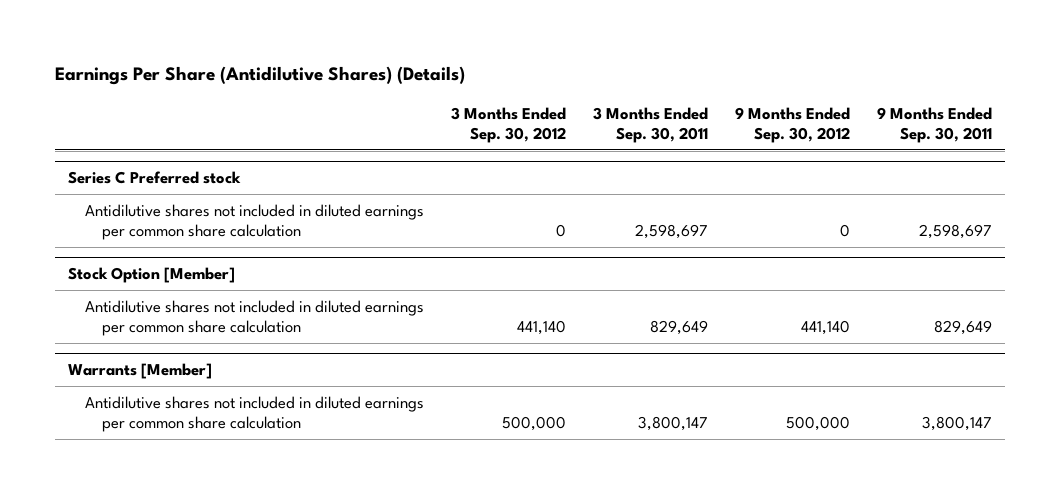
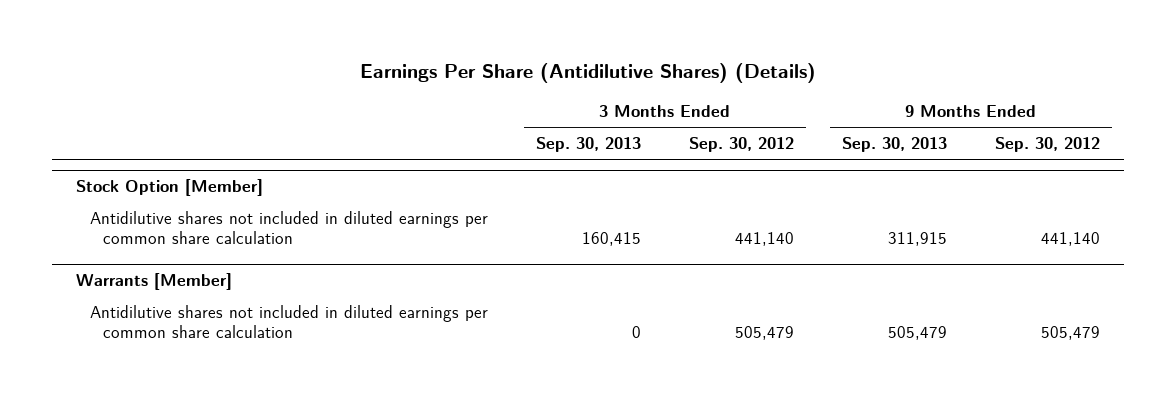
- | 3 Months Ended Sep. 30, 2012 | 3 Months Ended Sep. 30, 2011 | 9 Months Ended Sep. 30, 2012 | 9 Months Ended Sep. 30, 2011
+ | 3 Months Ended Sep. 30, 2013 | 3 Months Ended Sep. 30, 2012 | 9 Months Ended Sep. 30, 2013 | 9 Months Ended Sep. 30, 2012
- Series C Preferred stock
- Antidilutive shares not included in diluted earnings per common share calculation | 0 | 2,598,697 | 0 | 2,598,697
@ Warrants [Member]
- Antidilutive shares not included in diluted earnings per common share calculation | 500,000 | 3,800,147 | 500,000 | 3,800,147
+ Antidilutive shares not included in diluted earnings per common share calculation | 0 | 505,479 | 505,479 | 505,479

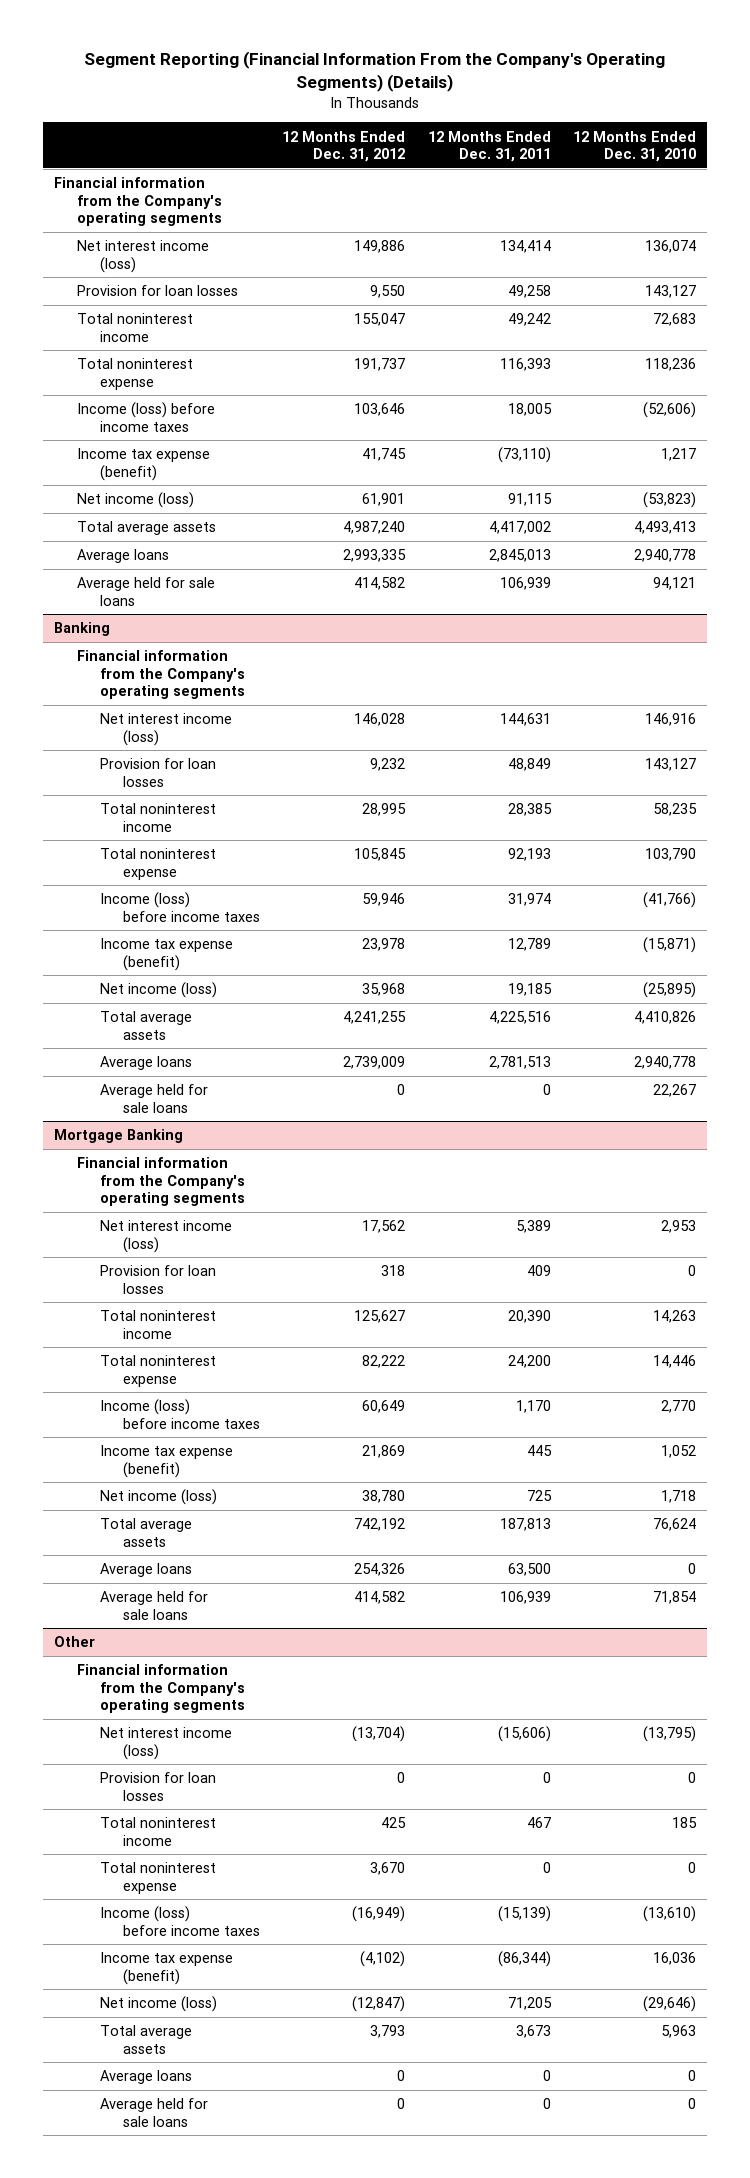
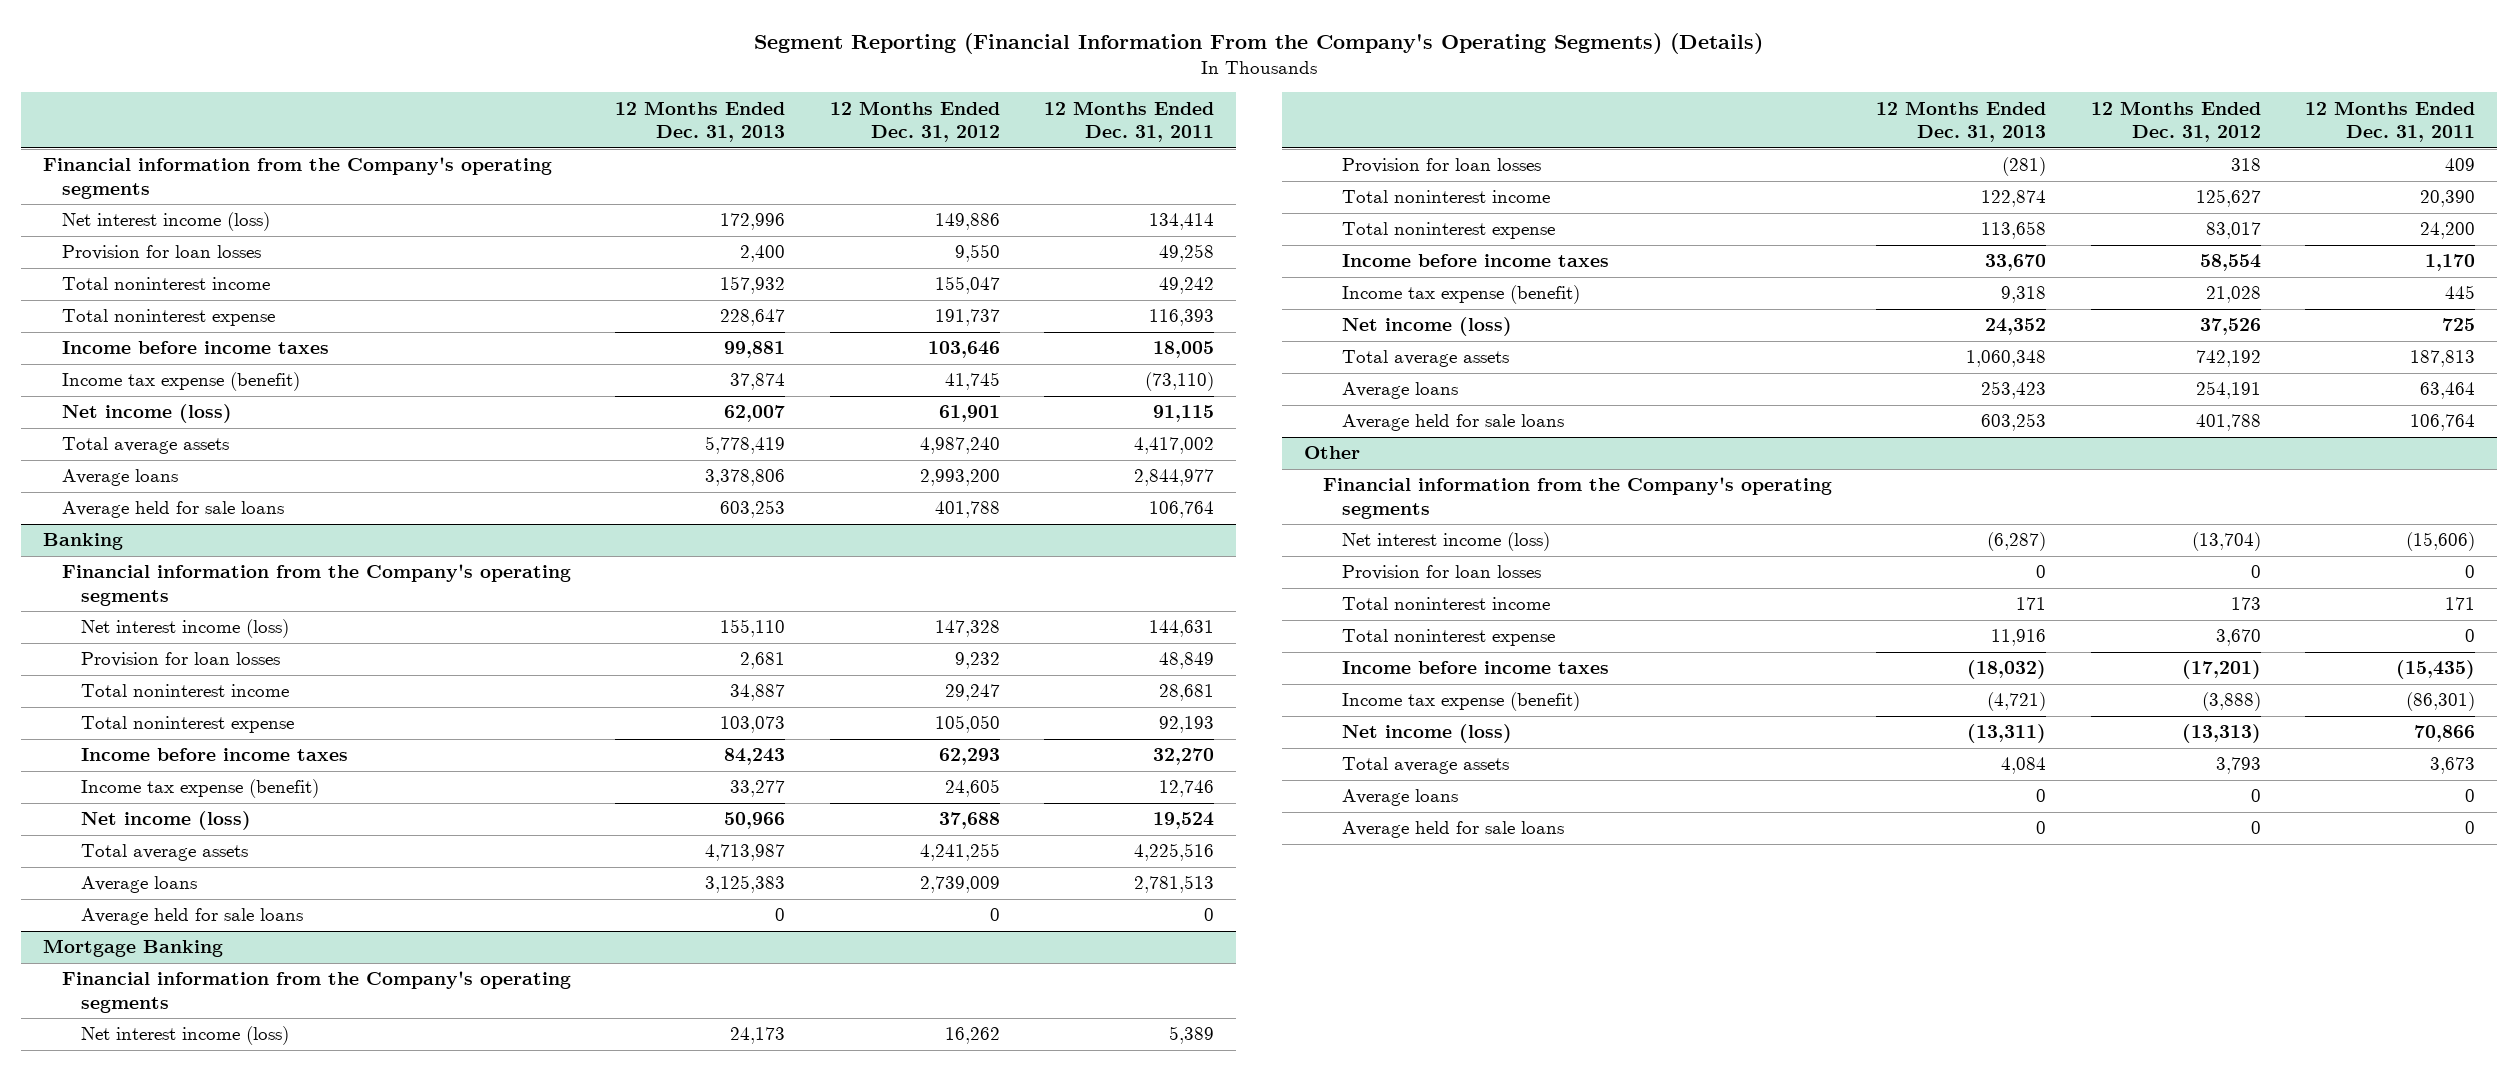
- | 12 Months Ended Dec. 31, 2012 | 12 Months Ended Dec. 31, 2011 | 12 Months Ended Dec. 31, 2010
+ | 12 Months Ended Dec. 31, 2013 | 12 Months Ended Dec. 31, 2012 | 12 Months Ended Dec. 31, 2011
- Income (loss) before income taxes | 103,646 | 18,005 | (52,606)
+ Income before income taxes | 99,881 | 103,646 | 18,005
- Average loans | 2,993,335 | 2,845,013 | 2,940,778
- Average held for sale loans | 414,582 | 106,939 | 94,121
+ Average loans | 3,378,806 | 2,993,200 | 2,844,977
+ Average held for sale loans | 603,253 | 401,788 | 106,764
@ Banking
- Net interest income (loss) | 146,028 | 144,631 | 146,916
+ Net interest income (loss) | 155,110 | 147,328 | 144,631
- Total noninterest income | 28,995 | 28,385 | 58,235
- Total noninterest expense | 105,845 | 92,193 | 103,790
- Income (loss) before income taxes | 59,946 | 31,974 | (41,766)
- Income tax expense (benefit) | 23,978 | 12,789 | (15,871)
- Net income (loss) | 35,968 | 19,185 | (25,895)
+ Total noninterest income | 34,887 | 29,247 | 28,681
+ Total noninterest expense | 103,073 | 105,050 | 92,193
+ Income before income taxes | 84,243 | 62,293 | 32,270
+ Income tax expense (benefit) | 33,277 | 24,605 | 12,746
+ Net income (loss) | 50,966 | 37,688 | 19,524
@ Mortgage Banking
- Net interest income (loss) | 17,562 | 5,389 | 2,953
+ Net interest income (loss) | 24,173 | 16,262 | 5,389
- Total noninterest expense | 82,222 | 24,200 | 14,446
- Income (loss) before income taxes | 60,649 | 1,170 | 2,770
- Income tax expense (benefit) | 21,869 | 445 | 1,052
- Net income (loss) | 38,780 | 725 | 1,718
+ Total noninterest expense | 113,658 | 83,017 | 24,200
+ Income before income taxes | 33,670 | 58,554 | 1,170
+ Income tax expense (benefit) | 9,318 | 21,028 | 445
+ Net income (loss) | 24,352 | 37,526 | 725
- Average loans | 254,326 | 63,500 | 0
- Average held for sale loans | 414,582 | 106,939 | 71,854
+ Average loans | 253,423 | 254,191 | 63,464
+ Average held for sale loans | 603,253 | 401,788 | 106,764
@ Other
- Total noninterest income | 425 | 467 | 185
+ Total noninterest income | 171 | 173 | 171
- Income (loss) before income taxes | (16,949) | (15,139) | (13,610)
- Income tax expense (benefit) | (4,102) | (86,344) | 16,036
- Net income (loss) | (12,847) | 71,205 | (29,646)
+ Income before income taxes | (18,032) | (17,201) | (15,435)
+ Income tax expense (benefit) | (4,721) | (3,888) | (86,301)
+ Net income (loss) | (13,311) | (13,313) | 70,866

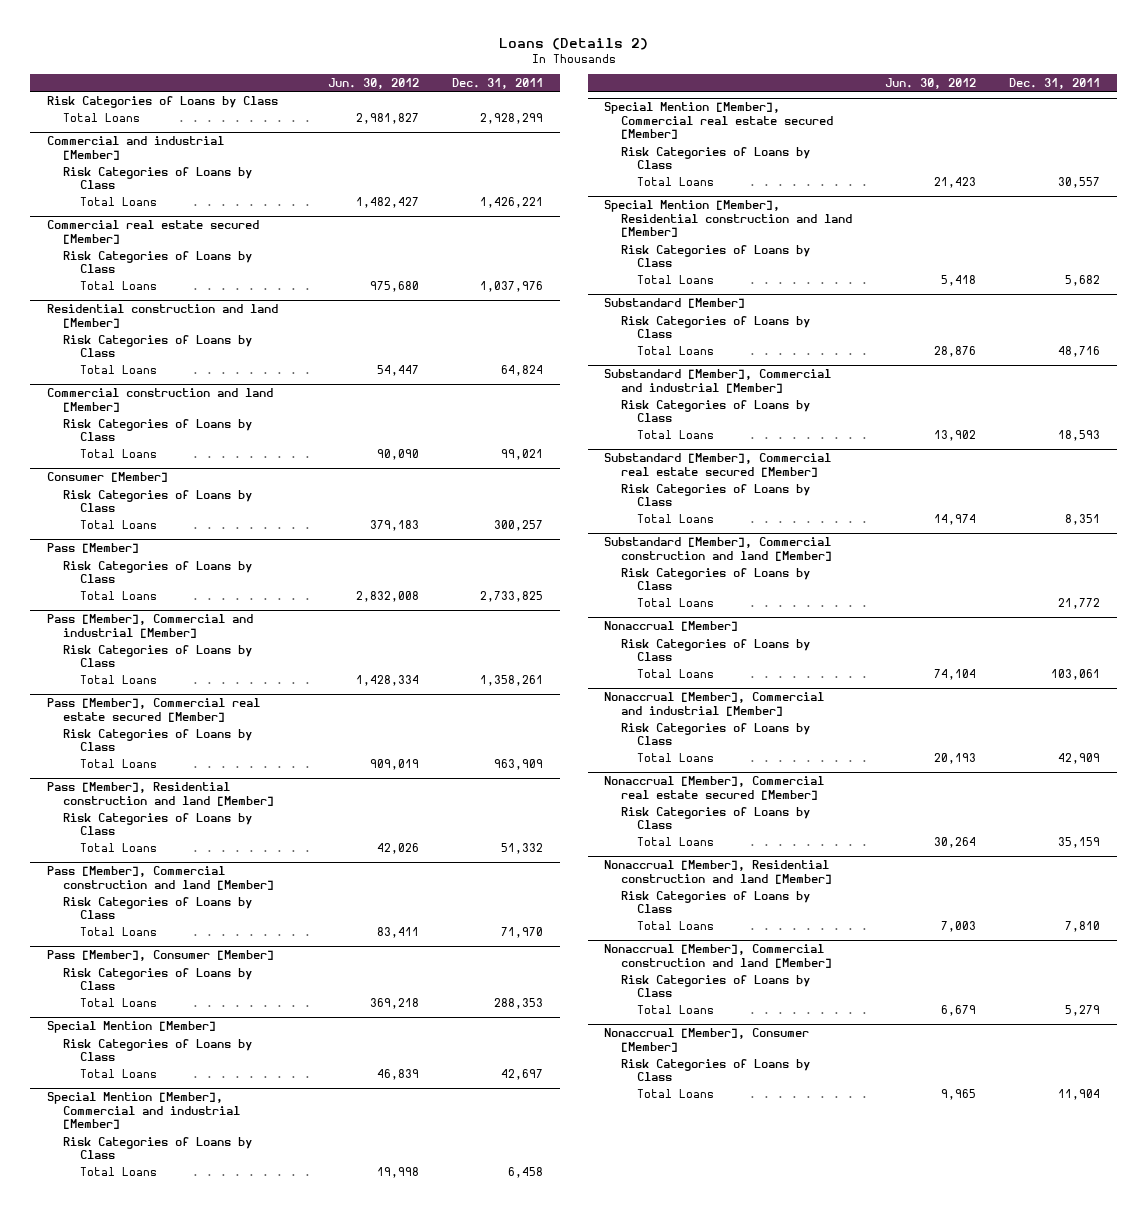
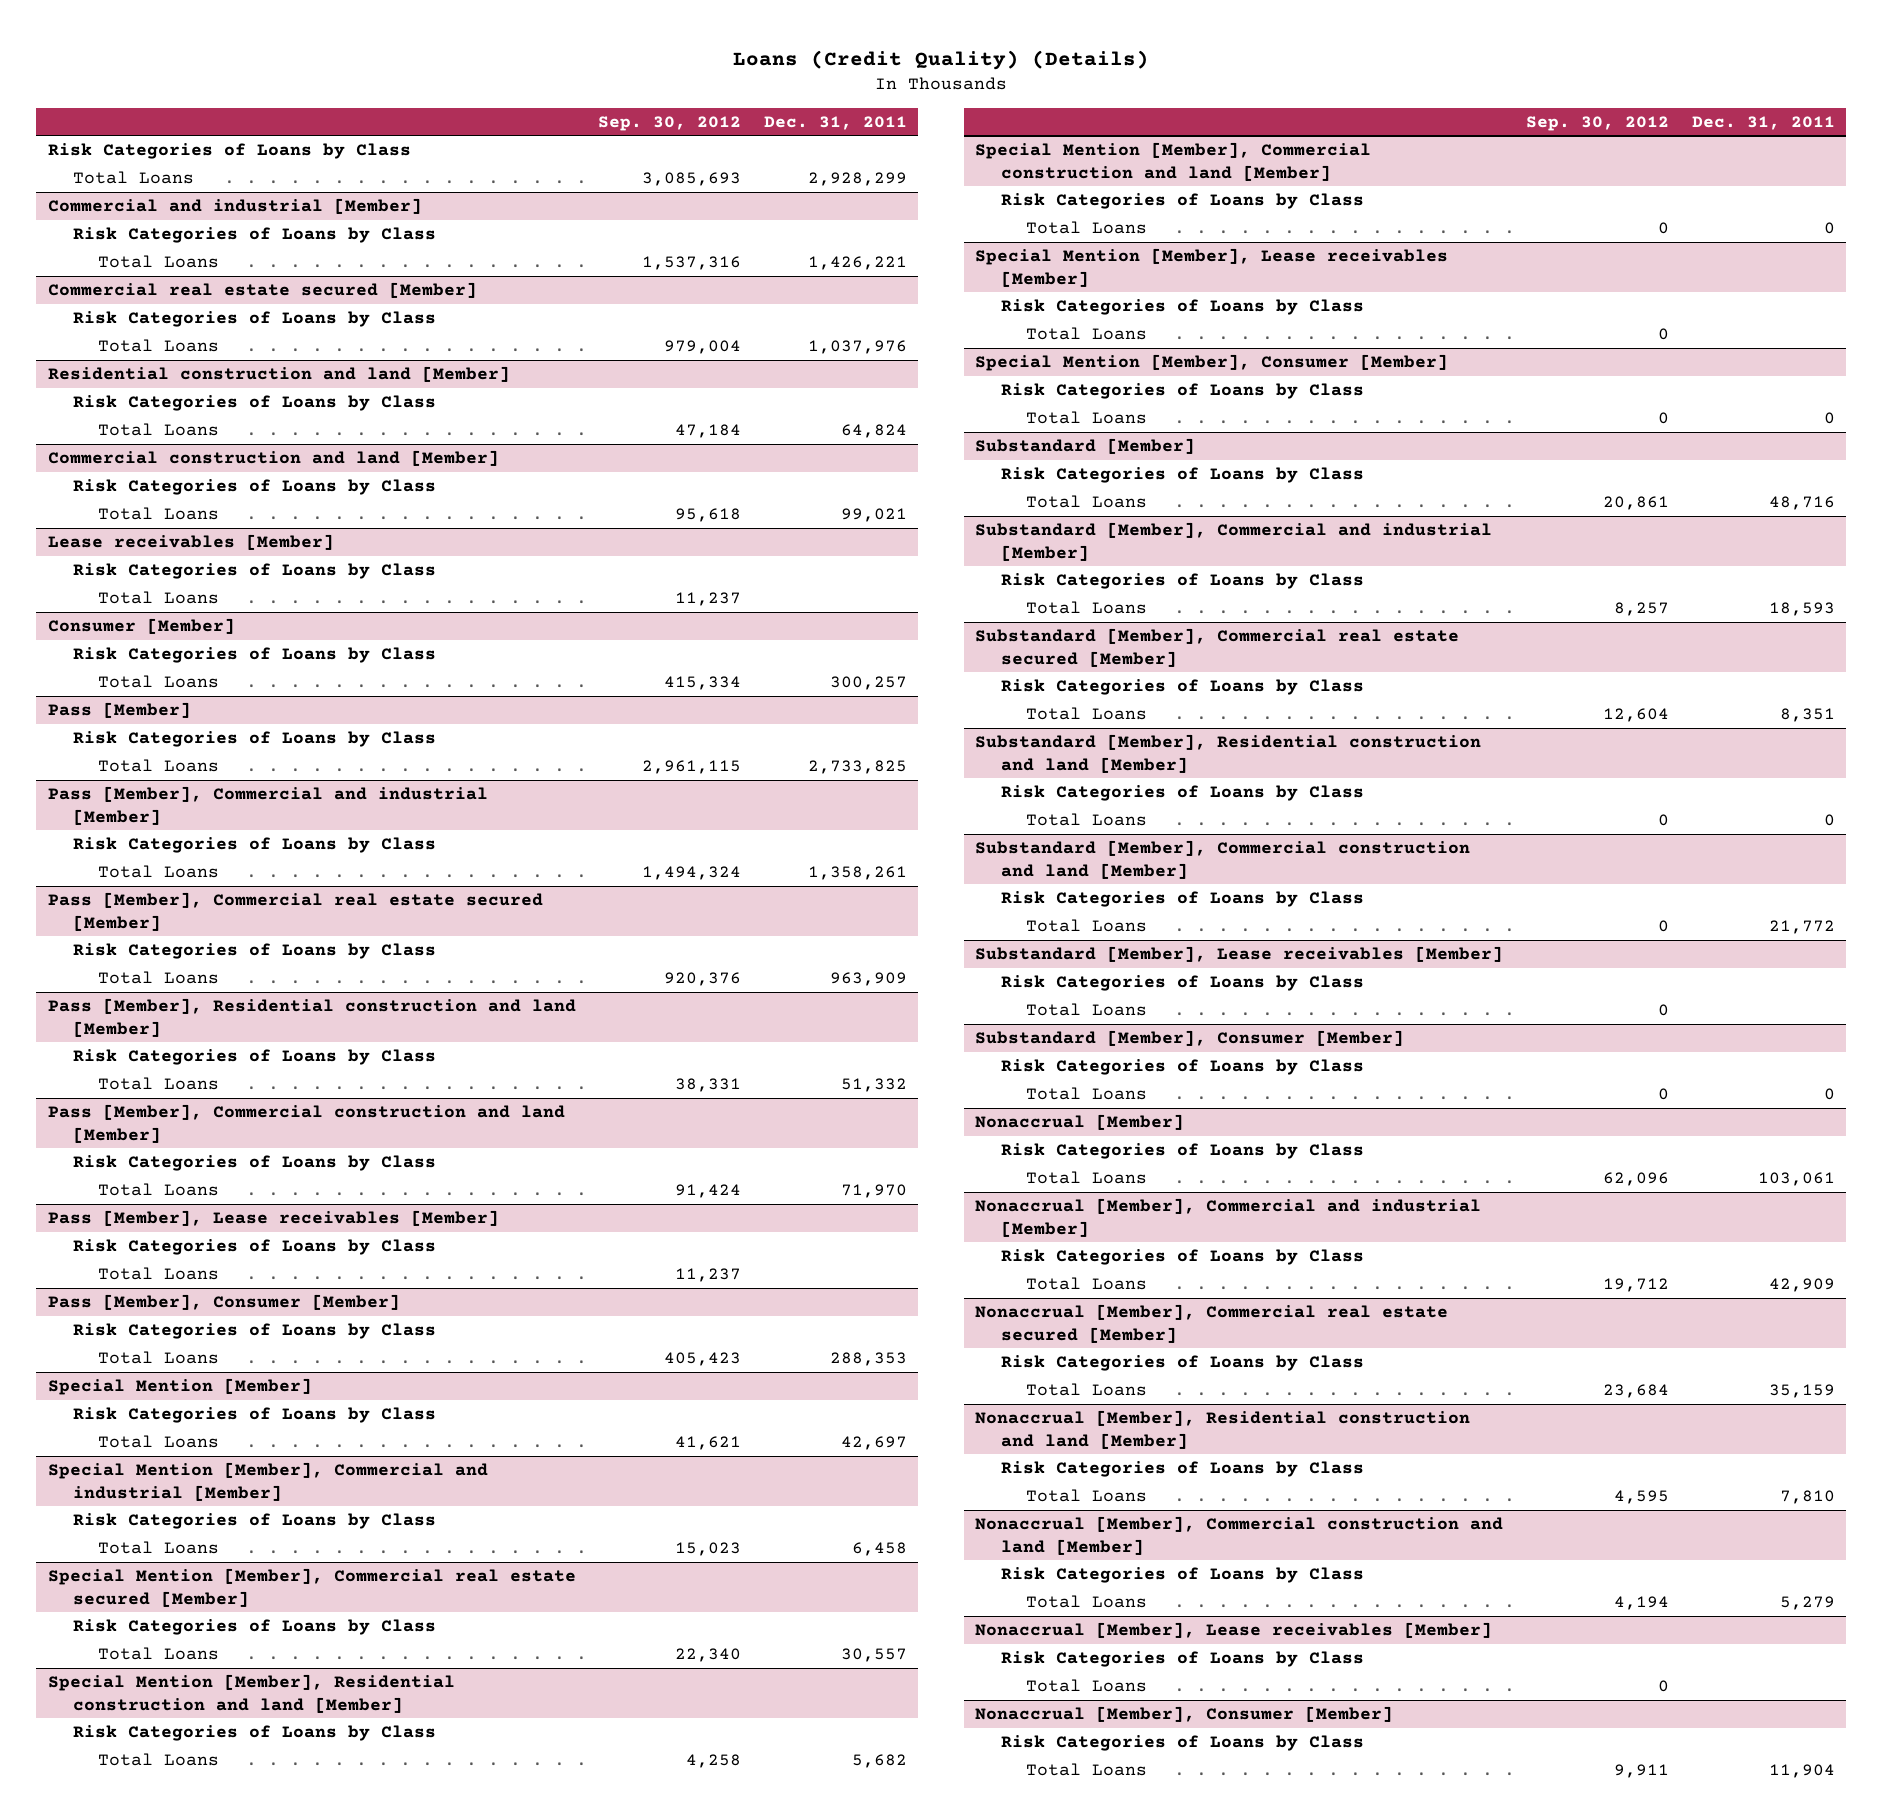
- Loans (Details 2)
+ Loans (Credit Quality) (Details)
- | Jun. 30, 2012 | Dec. 31, 2011
+ | Sep. 30, 2012 | Dec. 31, 2011
+ Lease receivables [Member]
+ Risk Categories of Loans by Class
+ Total Loans | 11,237 |
+ Pass [Member], Lease receivables [Member]
+ Risk Categories of Loans by Class
+ Total Loans | 11,237 |
+ Special Mention [Member], Commercial construction and land [Member]
+ Risk Categories of Loans by Class
+ Total Loans | 0 | 0
+ Special Mention [Member], Lease receivables [Member]
+ Risk Categories of Loans by Class
+ Total Loans | 0 |
+ Special Mention [Member], Consumer [Member]
+ Risk Categories of Loans by Class
+ Total Loans | 0 | 0
+ Substandard [Member], Residential construction and land [Member]
+ Risk Categories of Loans by Class
+ Total Loans | 0 | 0
+ Substandard [Member], Lease receivables [Member]
+ Risk Categories of Loans by Class
+ Total Loans | 0 |
+ Substandard [Member], Consumer [Member]
+ Risk Categories of Loans by Class
+ Total Loans | 0 | 0
+ Nonaccrual [Member], Lease receivables [Member]
+ Risk Categories of Loans by Class
+ Total Loans | 0 |

